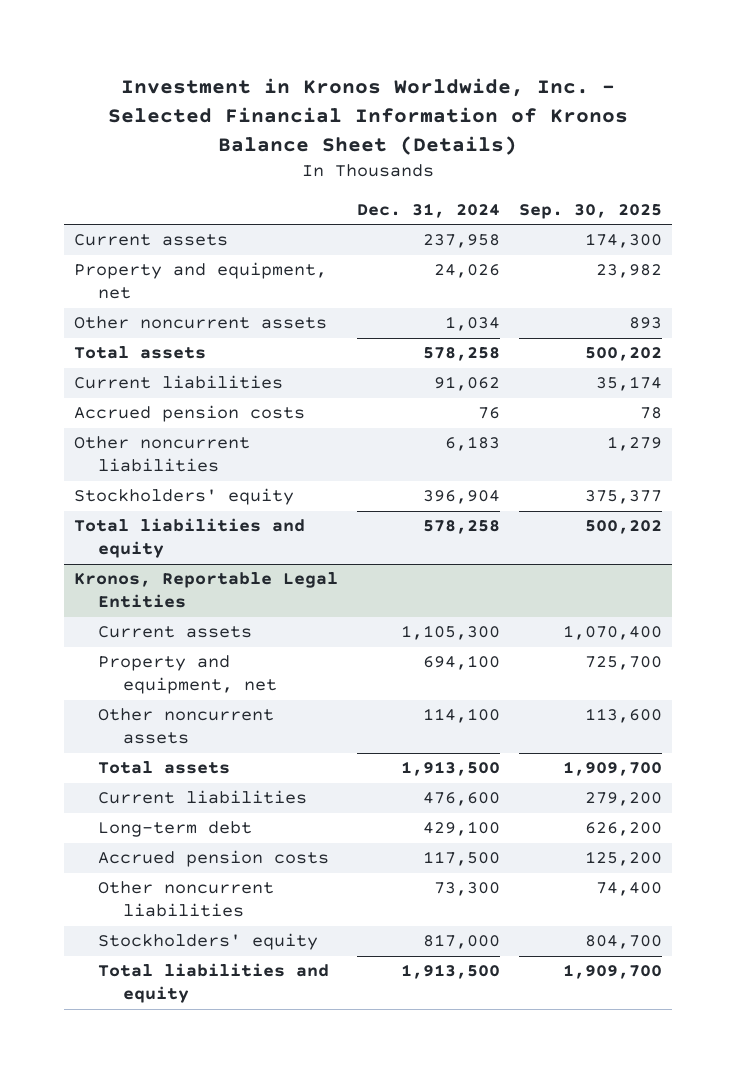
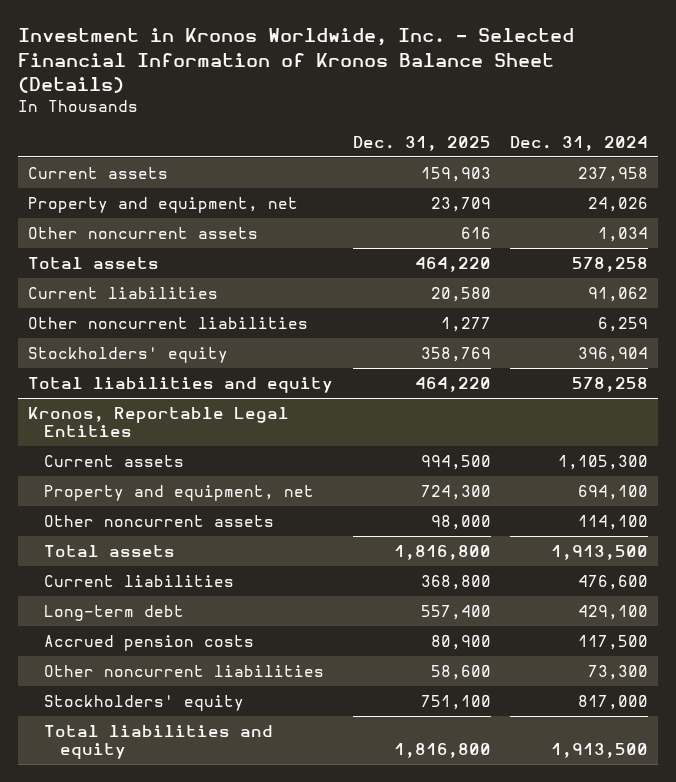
- | Dec. 31, 2024 | Sep. 30, 2025
+ | Dec. 31, 2025 | Dec. 31, 2024
- Accrued pension costs | 76 | 78
- Other noncurrent liabilities | 6,183 | 1,279
+ Other noncurrent liabilities | 1,277 | 6,259

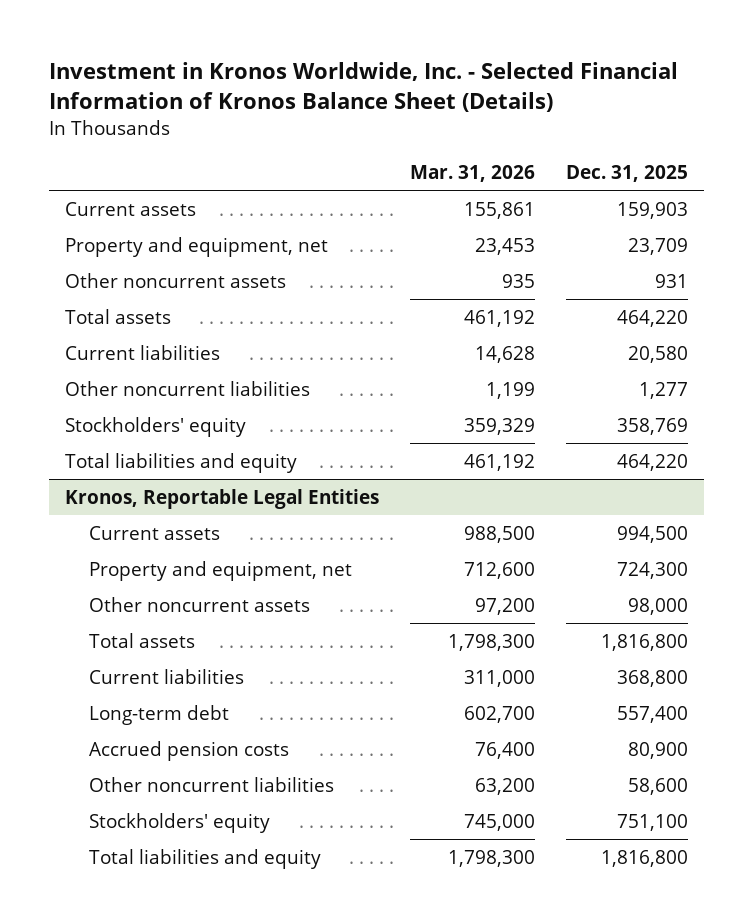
- | Dec. 31, 2025 | Dec. 31, 2024
+ | Mar. 31, 2026 | Dec. 31, 2025
- Other noncurrent assets | 616 | 1,034
+ Other noncurrent assets | 935 | 931

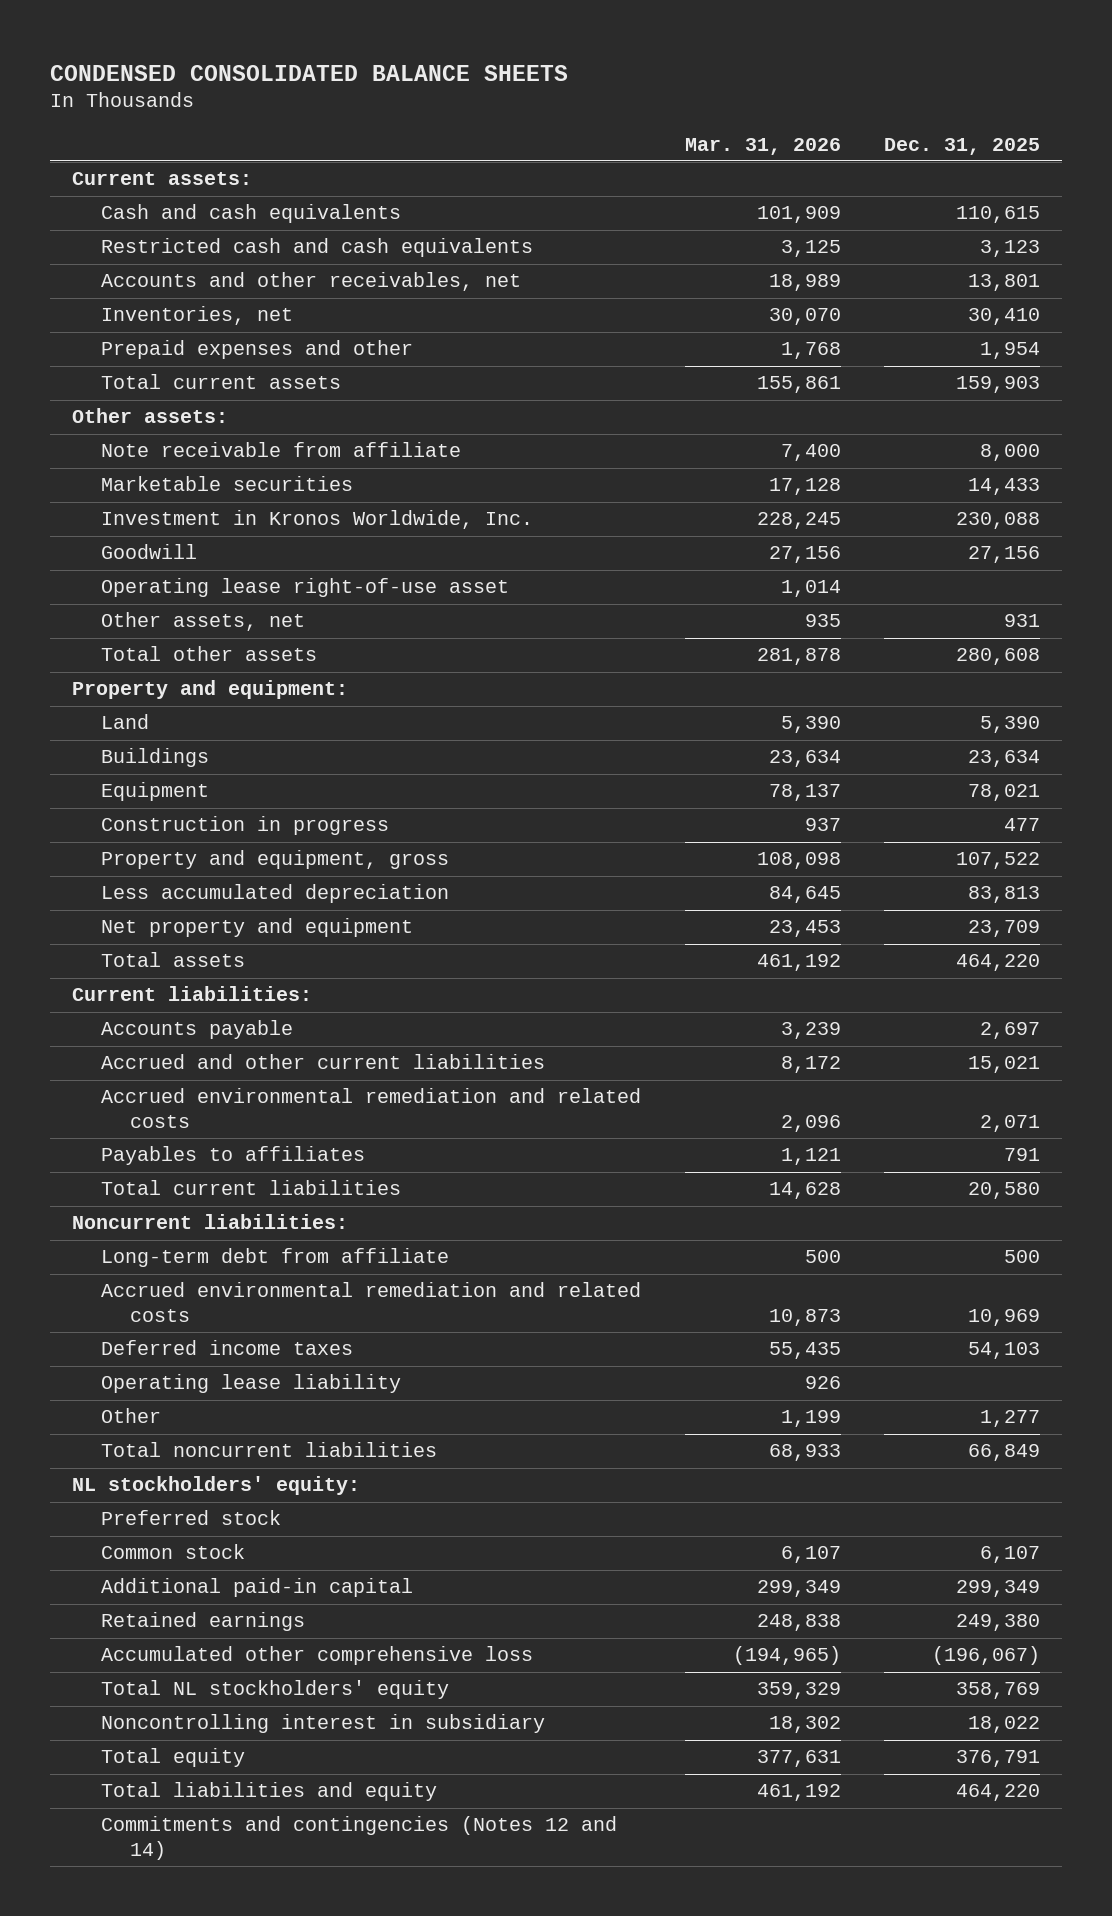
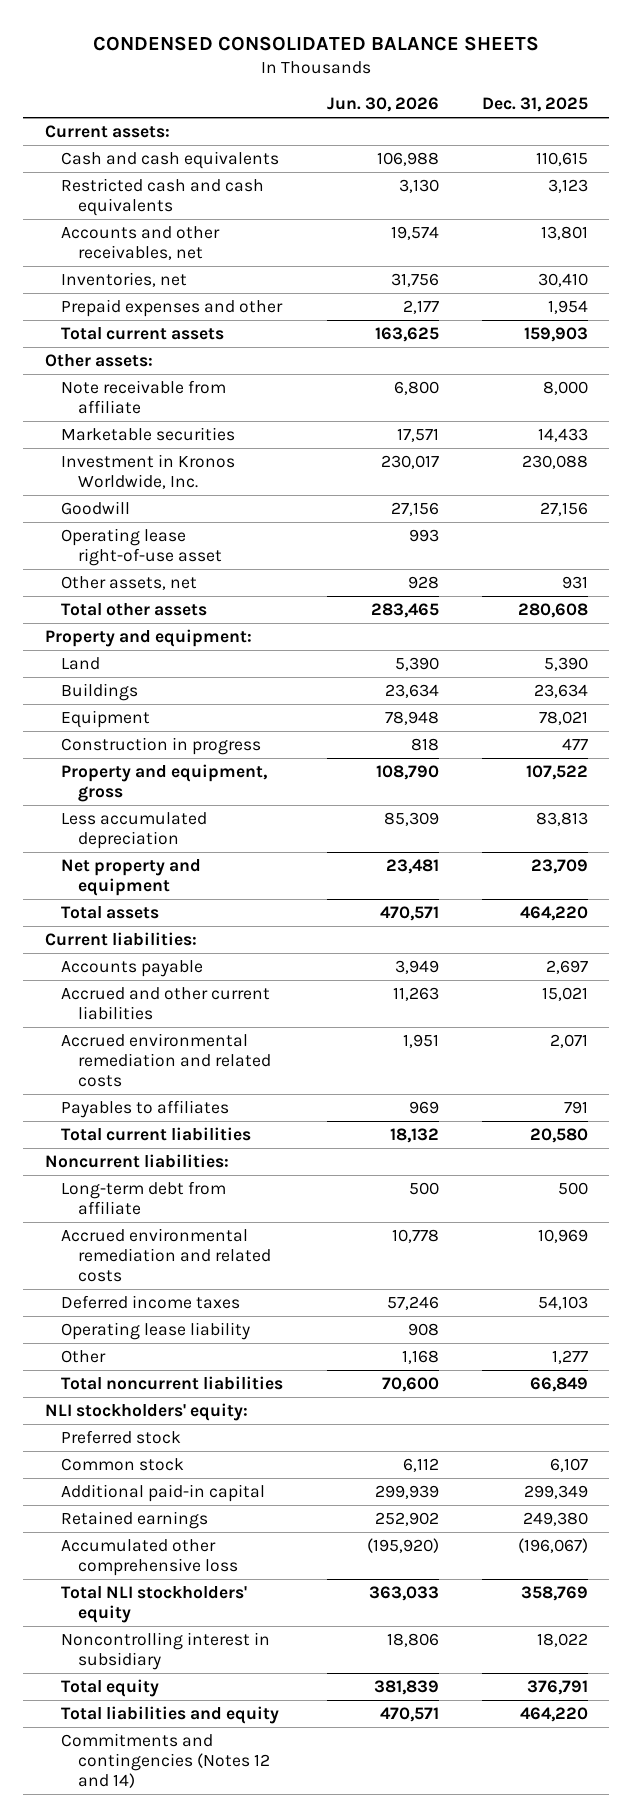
- | Mar. 31, 2026 | Dec. 31, 2025
+ | Jun. 30, 2026 | Dec. 31, 2025
- NL stockholders' equity:
+ NLI stockholders' equity:
- Total NL stockholders' equity | 359,329 | 358,769
+ Total NLI stockholders' equity | 363,033 | 358,769

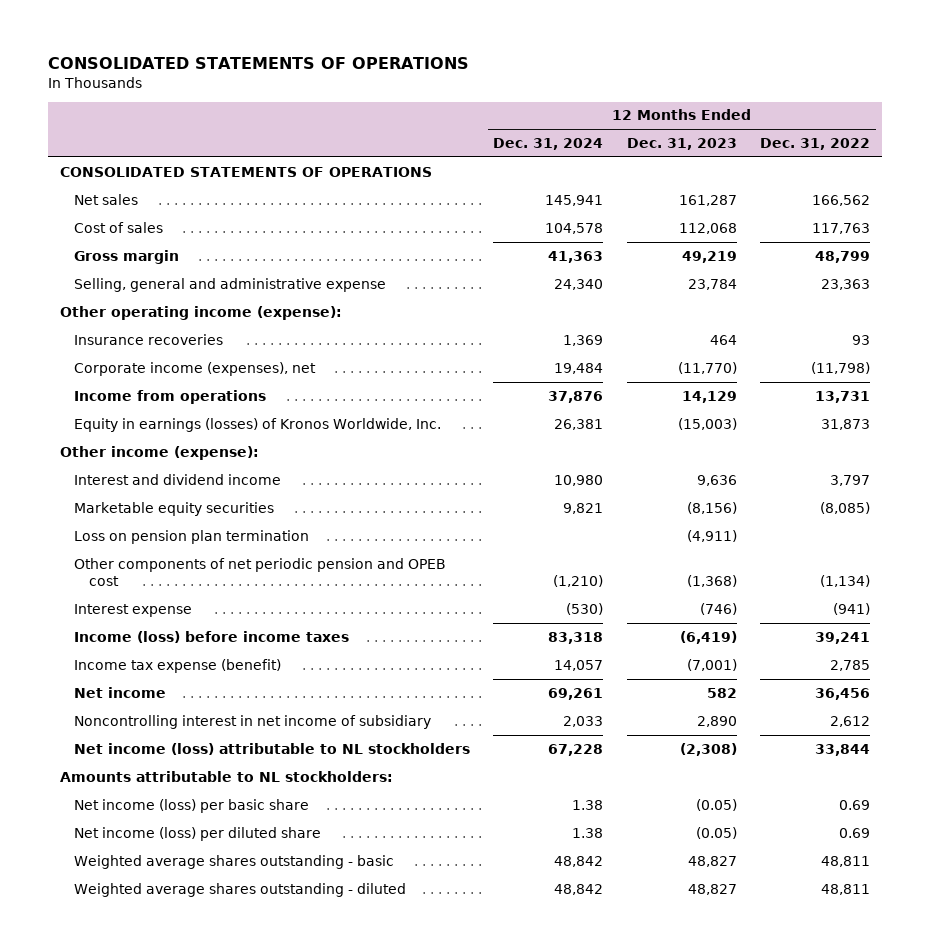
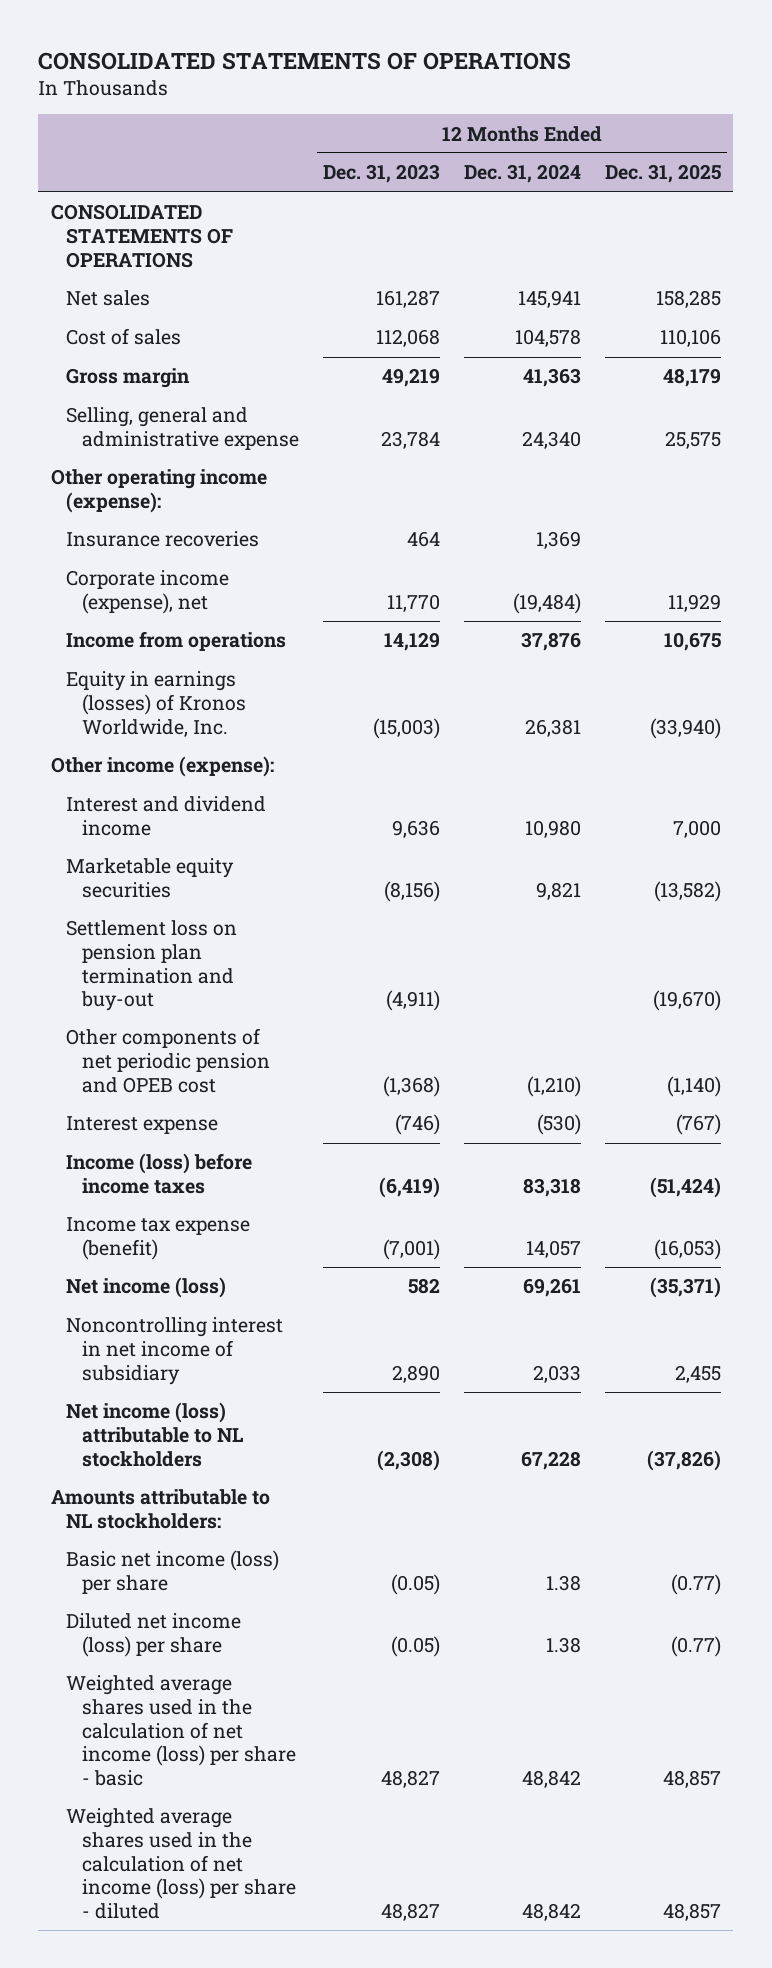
- | 12 Months Ended Dec. 31, 2024 | 12 Months Ended Dec. 31, 2023 | 12 Months Ended Dec. 31, 2022
+ | 12 Months Ended Dec. 31, 2023 | 12 Months Ended Dec. 31, 2024 | 12 Months Ended Dec. 31, 2025
- Corporate income (expenses), net | 19,484 | (11,770) | (11,798)
+ Corporate income (expense), net | 11,770 | (19,484) | 11,929
- Loss on pension plan termination | | (4,911) |
+ Settlement loss on pension plan termination and buy-out | (4,911) | | (19,670)
- Net income | 69,261 | 582 | 36,456
+ Net income (loss) | 582 | 69,261 | (35,371)
- Net income (loss) per basic share | 1.38 | (0.05) | 0.69
- Net income (loss) per diluted share | 1.38 | (0.05) | 0.69
- Weighted average shares outstanding - basic | 48,842 | 48,827 | 48,811
- Weighted average shares outstanding - diluted | 48,842 | 48,827 | 48,811
+ Basic net income (loss) per share | (0.05) | 1.38 | (0.77)
+ Diluted net income (loss) per share | (0.05) | 1.38 | (0.77)
+ Weighted average shares used in the calculation of net income (loss) per share - basic | 48,827 | 48,842 | 48,857
+ Weighted average shares used in the calculation of net income (loss) per share - diluted | 48,827 | 48,842 | 48,857

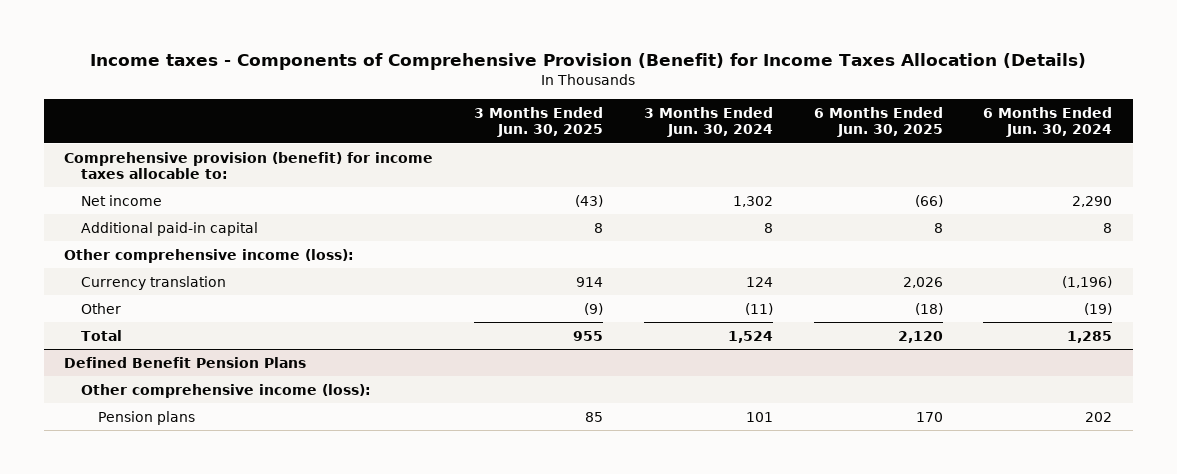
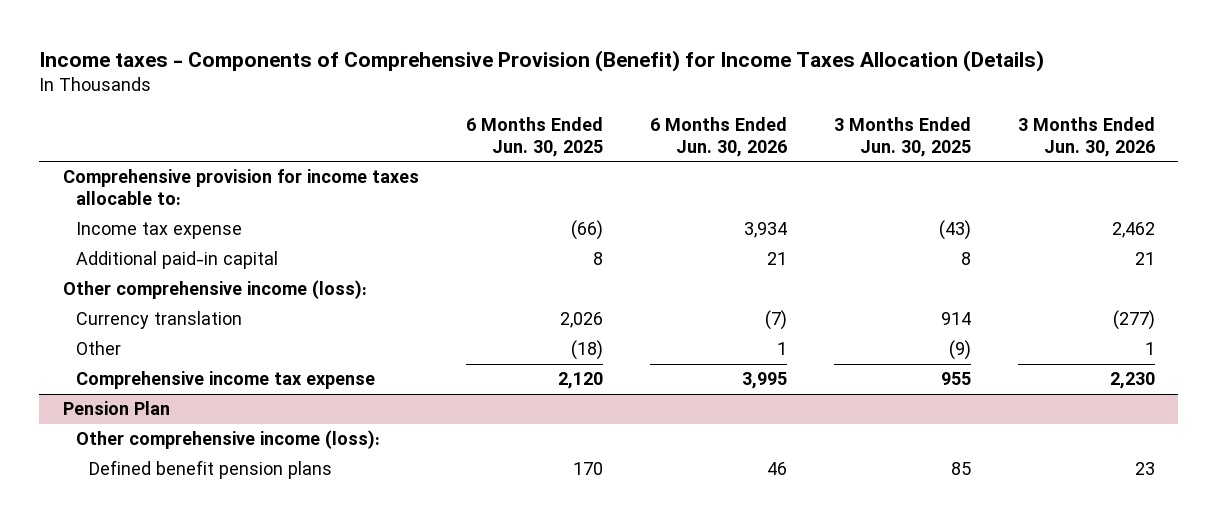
- | 3 Months Ended Jun. 30, 2025 | 3 Months Ended Jun. 30, 2024 | 6 Months Ended Jun. 30, 2025 | 6 Months Ended Jun. 30, 2024
+ | 6 Months Ended Jun. 30, 2025 | 6 Months Ended Jun. 30, 2026 | 3 Months Ended Jun. 30, 2025 | 3 Months Ended Jun. 30, 2026
- Comprehensive provision (benefit) for income taxes allocable to:
- Net income | (43) | 1,302 | (66) | 2,290
+ Comprehensive provision for income taxes allocable to:
+ Income tax expense | (66) | 3,934 | (43) | 2,462
- Total | 955 | 1,524 | 2,120 | 1,285
- Defined Benefit Pension Plans
+ Comprehensive income tax expense | 2,120 | 3,995 | 955 | 2,230
+ Pension Plan
- Pension plans | 85 | 101 | 170 | 202
+ Defined benefit pension plans | 170 | 46 | 85 | 23

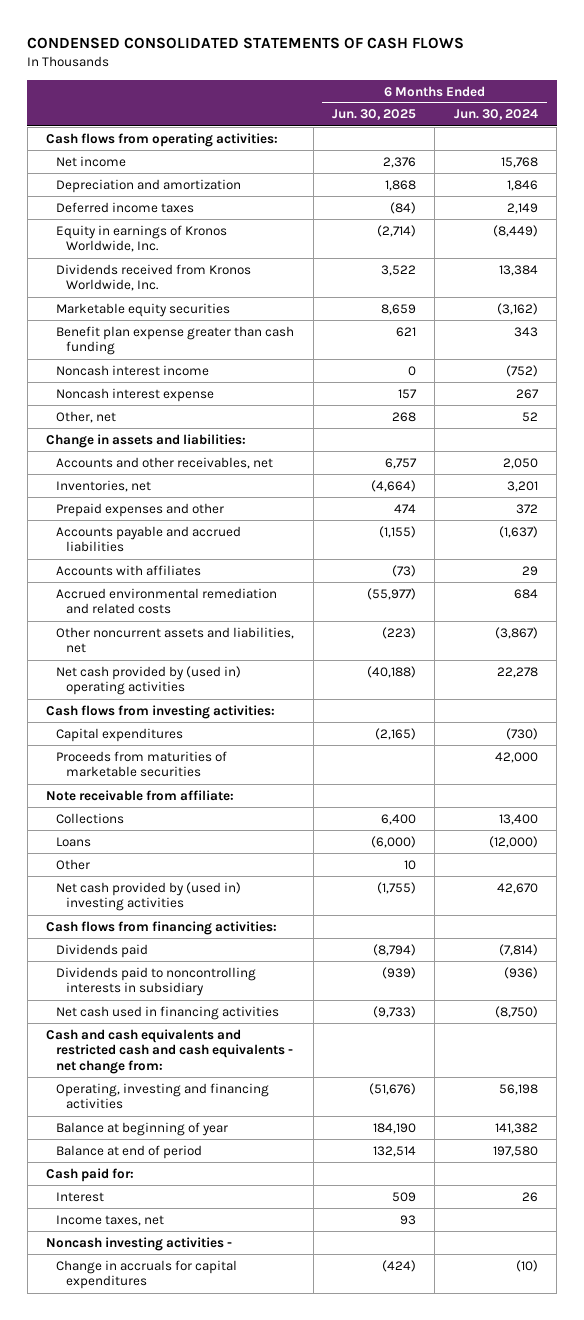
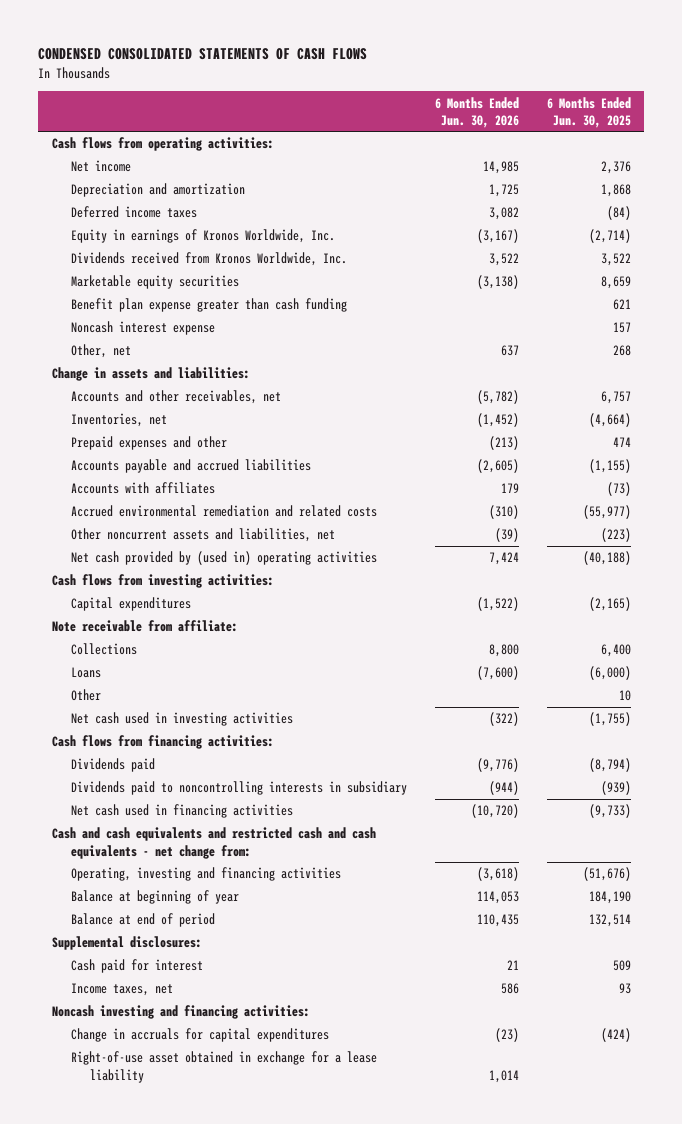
- | 6 Months Ended Jun. 30, 2025 | 6 Months Ended Jun. 30, 2024
+ | 6 Months Ended Jun. 30, 2026 | 6 Months Ended Jun. 30, 2025
- Noncash interest income | 0 | (752)
- Proceeds from maturities of marketable securities | | 42,000
- Net cash provided by (used in) investing activities | (1,755) | 42,670
+ Net cash used in investing activities | (322) | (1,755)
- Cash paid for:
- Interest | 509 | 26
+ Supplemental disclosures:
+ Cash paid for interest | 21 | 509
- Noncash investing activities -
+ Noncash investing and financing activities:
+ Right-of-use asset obtained in exchange for a lease liability | 1,014 |

